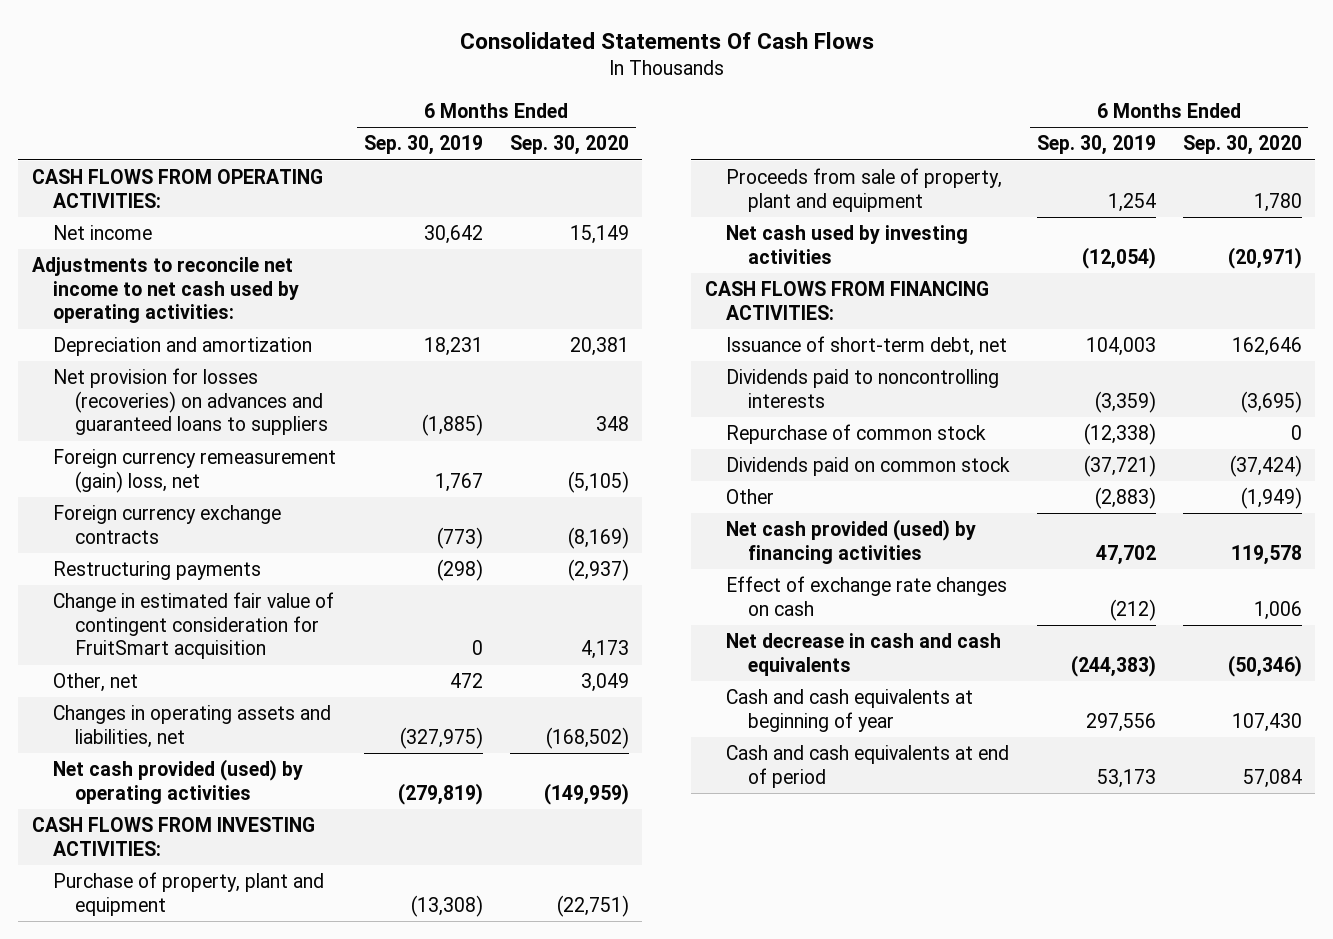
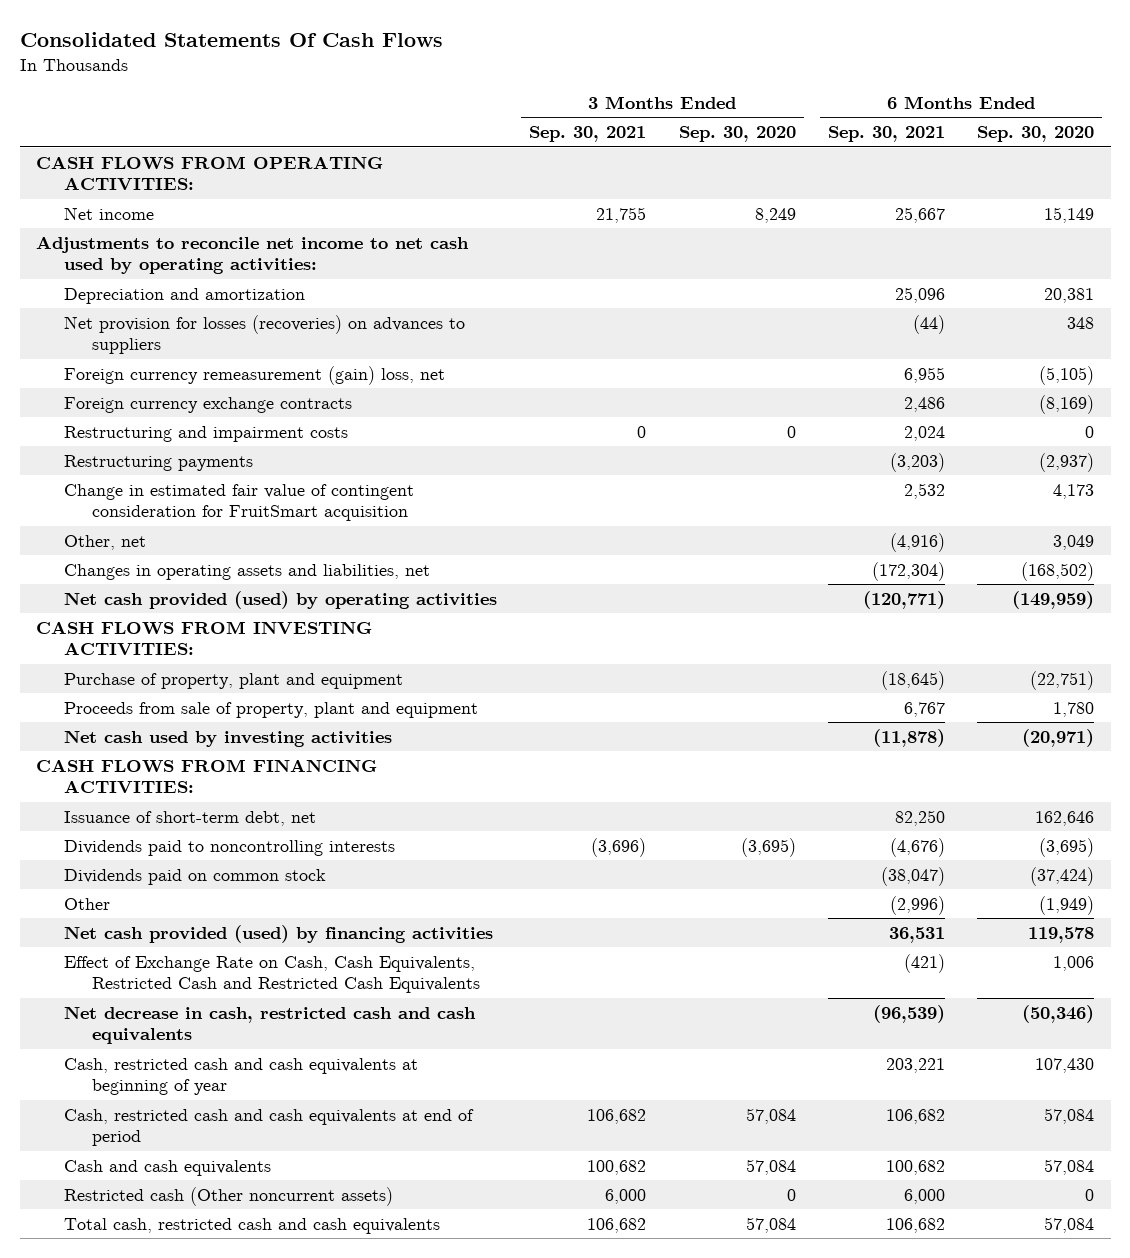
- | 6 Months Ended Sep. 30, 2019 | 6 Months Ended Sep. 30, 2020
+ | 3 Months Ended Sep. 30, 2021 | 3 Months Ended Sep. 30, 2020 | 6 Months Ended Sep. 30, 2021 | 6 Months Ended Sep. 30, 2020
- Net provision for losses (recoveries) on advances and guaranteed loans to suppliers | (1,885) | 348
+ Net provision for losses (recoveries) on advances to suppliers | | | (44) | 348
+ Restructuring and impairment costs | 0 | 0 | 2,024 | 0
- Repurchase of common stock | (12,338) | 0
- Effect of exchange rate changes on cash | (212) | 1,006
- Net decrease in cash and cash equivalents | (244,383) | (50,346)
- Cash and cash equivalents at beginning of year | 297,556 | 107,430
- Cash and cash equivalents at end of period | 53,173 | 57,084
+ Effect of Exchange Rate on Cash, Cash Equivalents, Restricted Cash and Restricted Cash Equivalents | | | (421) | 1,006
+ Net decrease in cash, restricted cash and cash equivalents | | | (96,539) | (50,346)
+ Cash, restricted cash and cash equivalents at beginning of year | | | 203,221 | 107,430
+ Cash, restricted cash and cash equivalents at end of period | 106,682 | 57,084 | 106,682 | 57,084
+ Cash and cash equivalents | 100,682 | 57,084 | 100,682 | 57,084
+ Restricted cash (Other noncurrent assets) | 6,000 | 0 | 6,000 | 0
+ Total cash, restricted cash and cash equivalents | 106,682 | 57,084 | 106,682 | 57,084

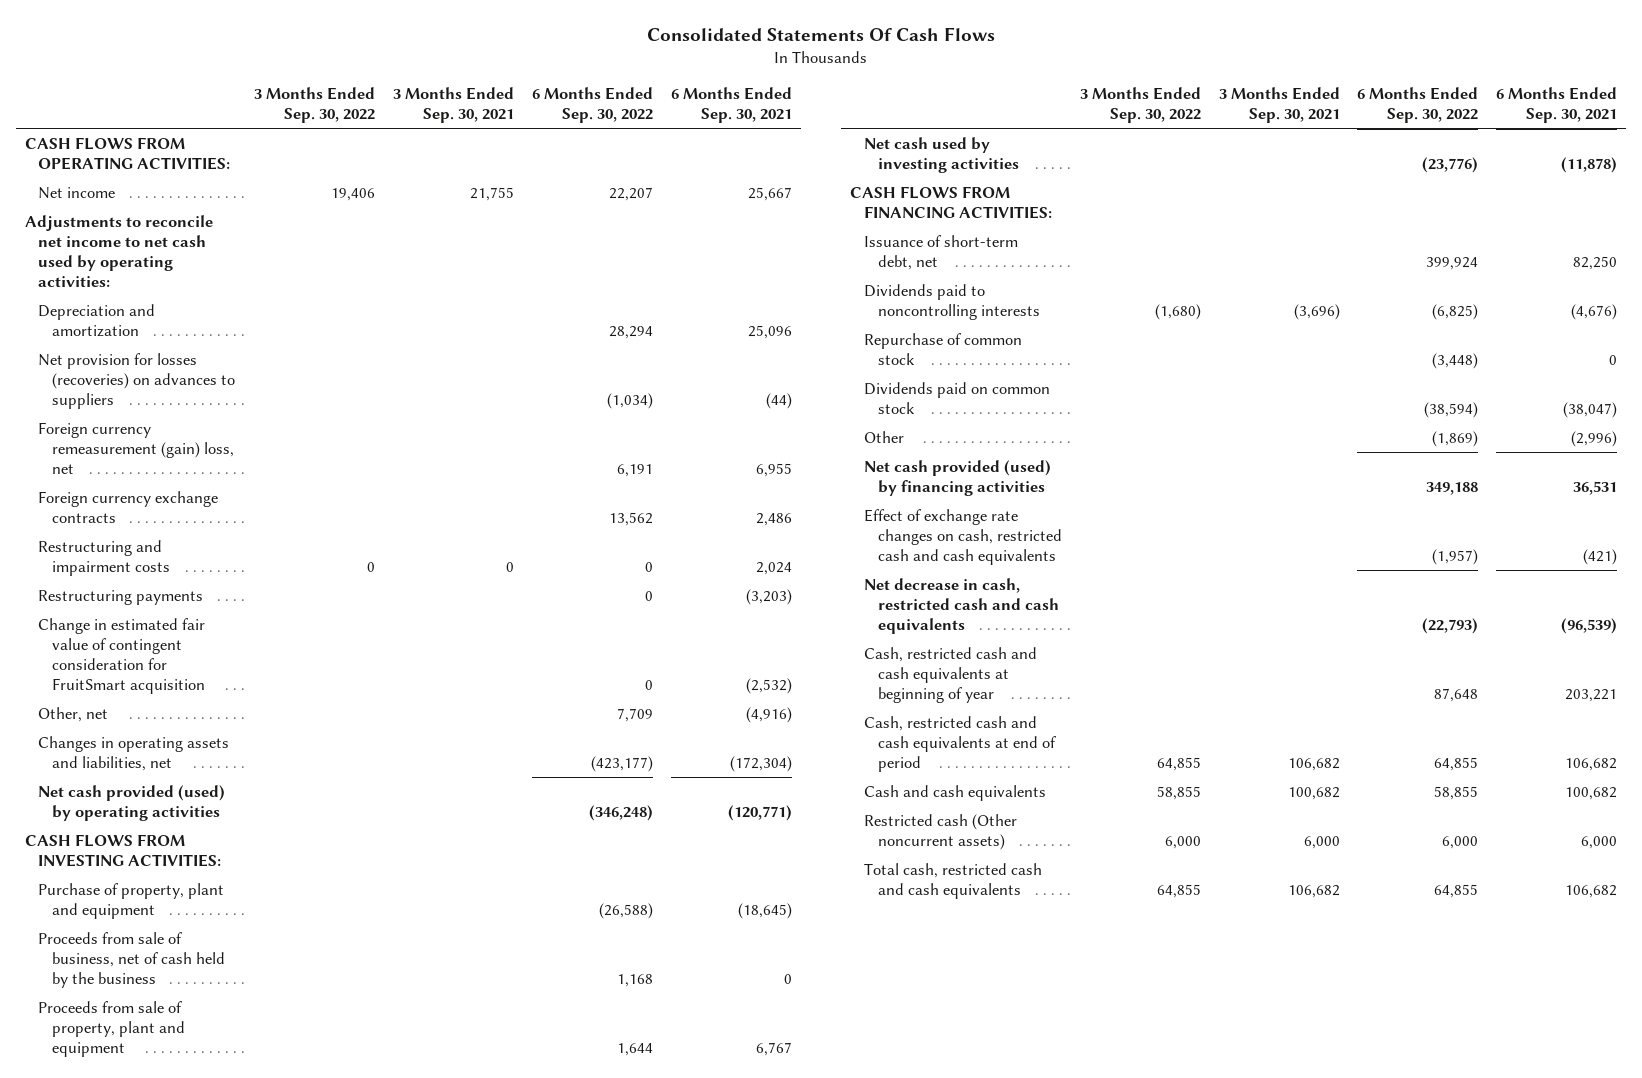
- | 3 Months Ended Sep. 30, 2021 | 3 Months Ended Sep. 30, 2020 | 6 Months Ended Sep. 30, 2021 | 6 Months Ended Sep. 30, 2020
+ | 3 Months Ended Sep. 30, 2022 | 3 Months Ended Sep. 30, 2021 | 6 Months Ended Sep. 30, 2022 | 6 Months Ended Sep. 30, 2021
- Change in estimated fair value of contingent consideration for FruitSmart acquisition | | | 2,532 | 4,173
+ Change in estimated fair value of contingent consideration for FruitSmart acquisition | | | 0 | (2,532)
+ Proceeds from sale of business, net of cash held by the business | | | 1,168 | 0
+ Repurchase of common stock | | | (3,448) | 0
- Effect of Exchange Rate on Cash, Cash Equivalents, Restricted Cash and Restricted Cash Equivalents | | | (421) | 1,006
+ Effect of exchange rate changes on cash, restricted cash and cash equivalents | | | (1,957) | (421)

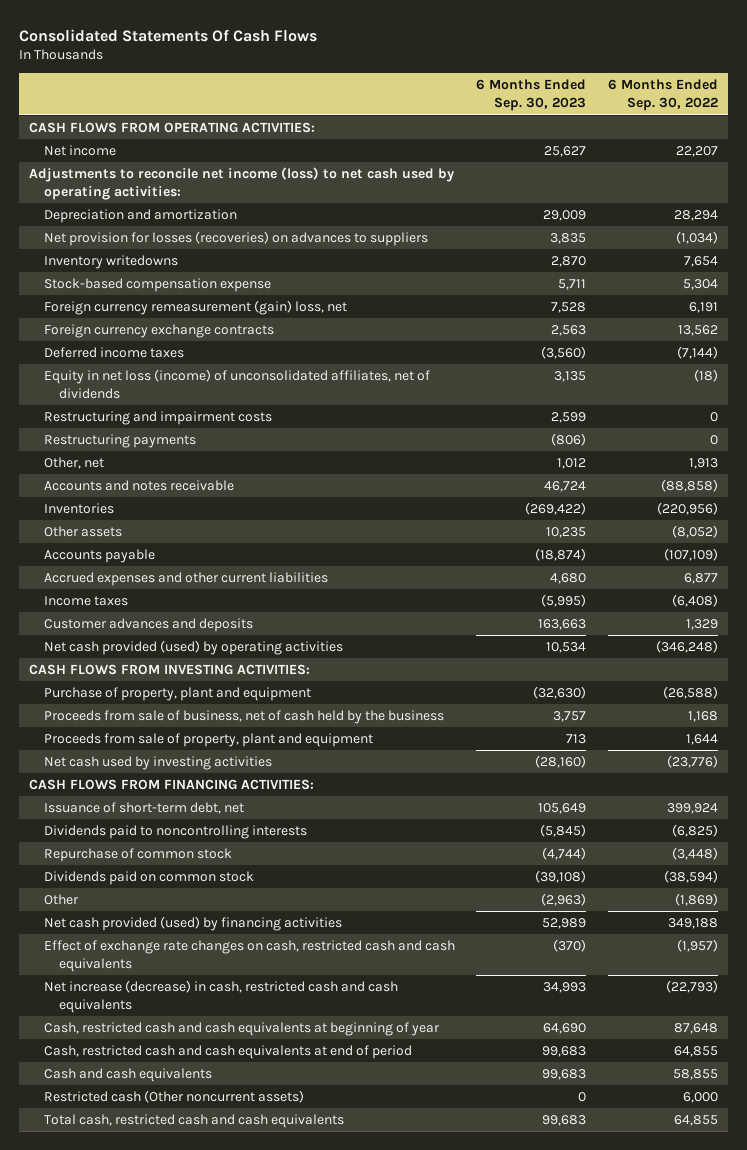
- | 3 Months Ended Sep. 30, 2022 | 3 Months Ended Sep. 30, 2021 | 6 Months Ended Sep. 30, 2022 | 6 Months Ended Sep. 30, 2021
+ | 6 Months Ended Sep. 30, 2023 | 6 Months Ended Sep. 30, 2022
- Adjustments to reconcile net income to net cash used by operating activities:
+ Adjustments to reconcile net income (loss) to net cash used by operating activities:
+ Inventory writedowns | 2,870 | 7,654
+ Stock-based compensation expense | 5,711 | 5,304
+ Deferred income taxes | (3,560) | (7,144)
+ Equity in net loss (income) of unconsolidated affiliates, net of dividends | 3,135 | (18)
- Change in estimated fair value of contingent consideration for FruitSmart acquisition | | | 0 | (2,532)
- Other, net | | | 7,709 | (4,916)
- Changes in operating assets and liabilities, net | | | (423,177) | (172,304)
+ Other, net | 1,012 | 1,913
+ Accounts and notes receivable | 46,724 | (88,858)
+ Inventories | (269,422) | (220,956)
+ Other assets | 10,235 | (8,052)
+ Accounts payable | (18,874) | (107,109)
+ Accrued expenses and other current liabilities | 4,680 | 6,877
+ Income taxes | (5,995) | (6,408)
+ Customer advances and deposits | 163,663 | 1,329
- Net decrease in cash, restricted cash and cash equivalents | | | (22,793) | (96,539)
+ Net increase (decrease) in cash, restricted cash and cash equivalents | 34,993 | (22,793)

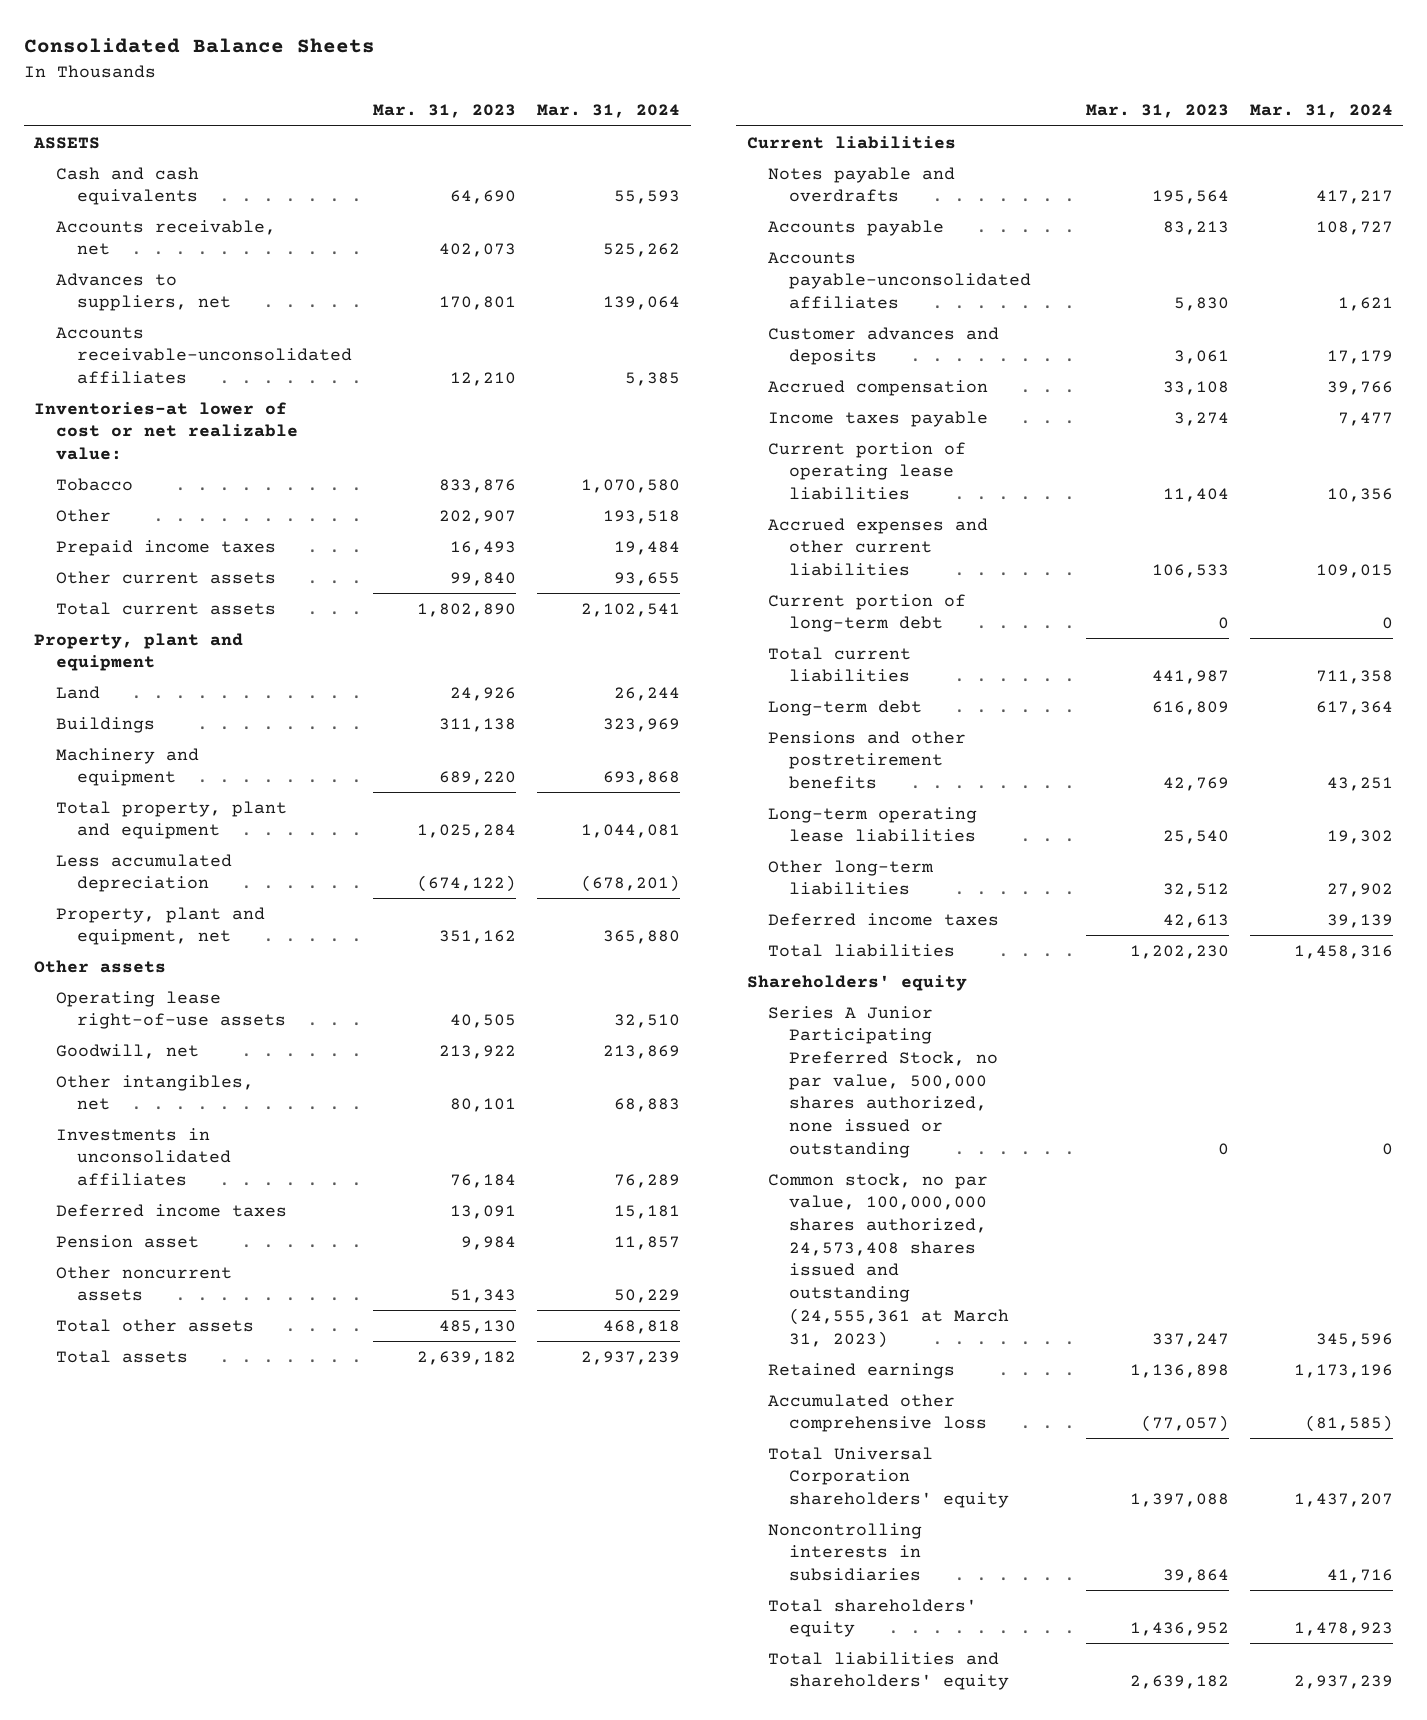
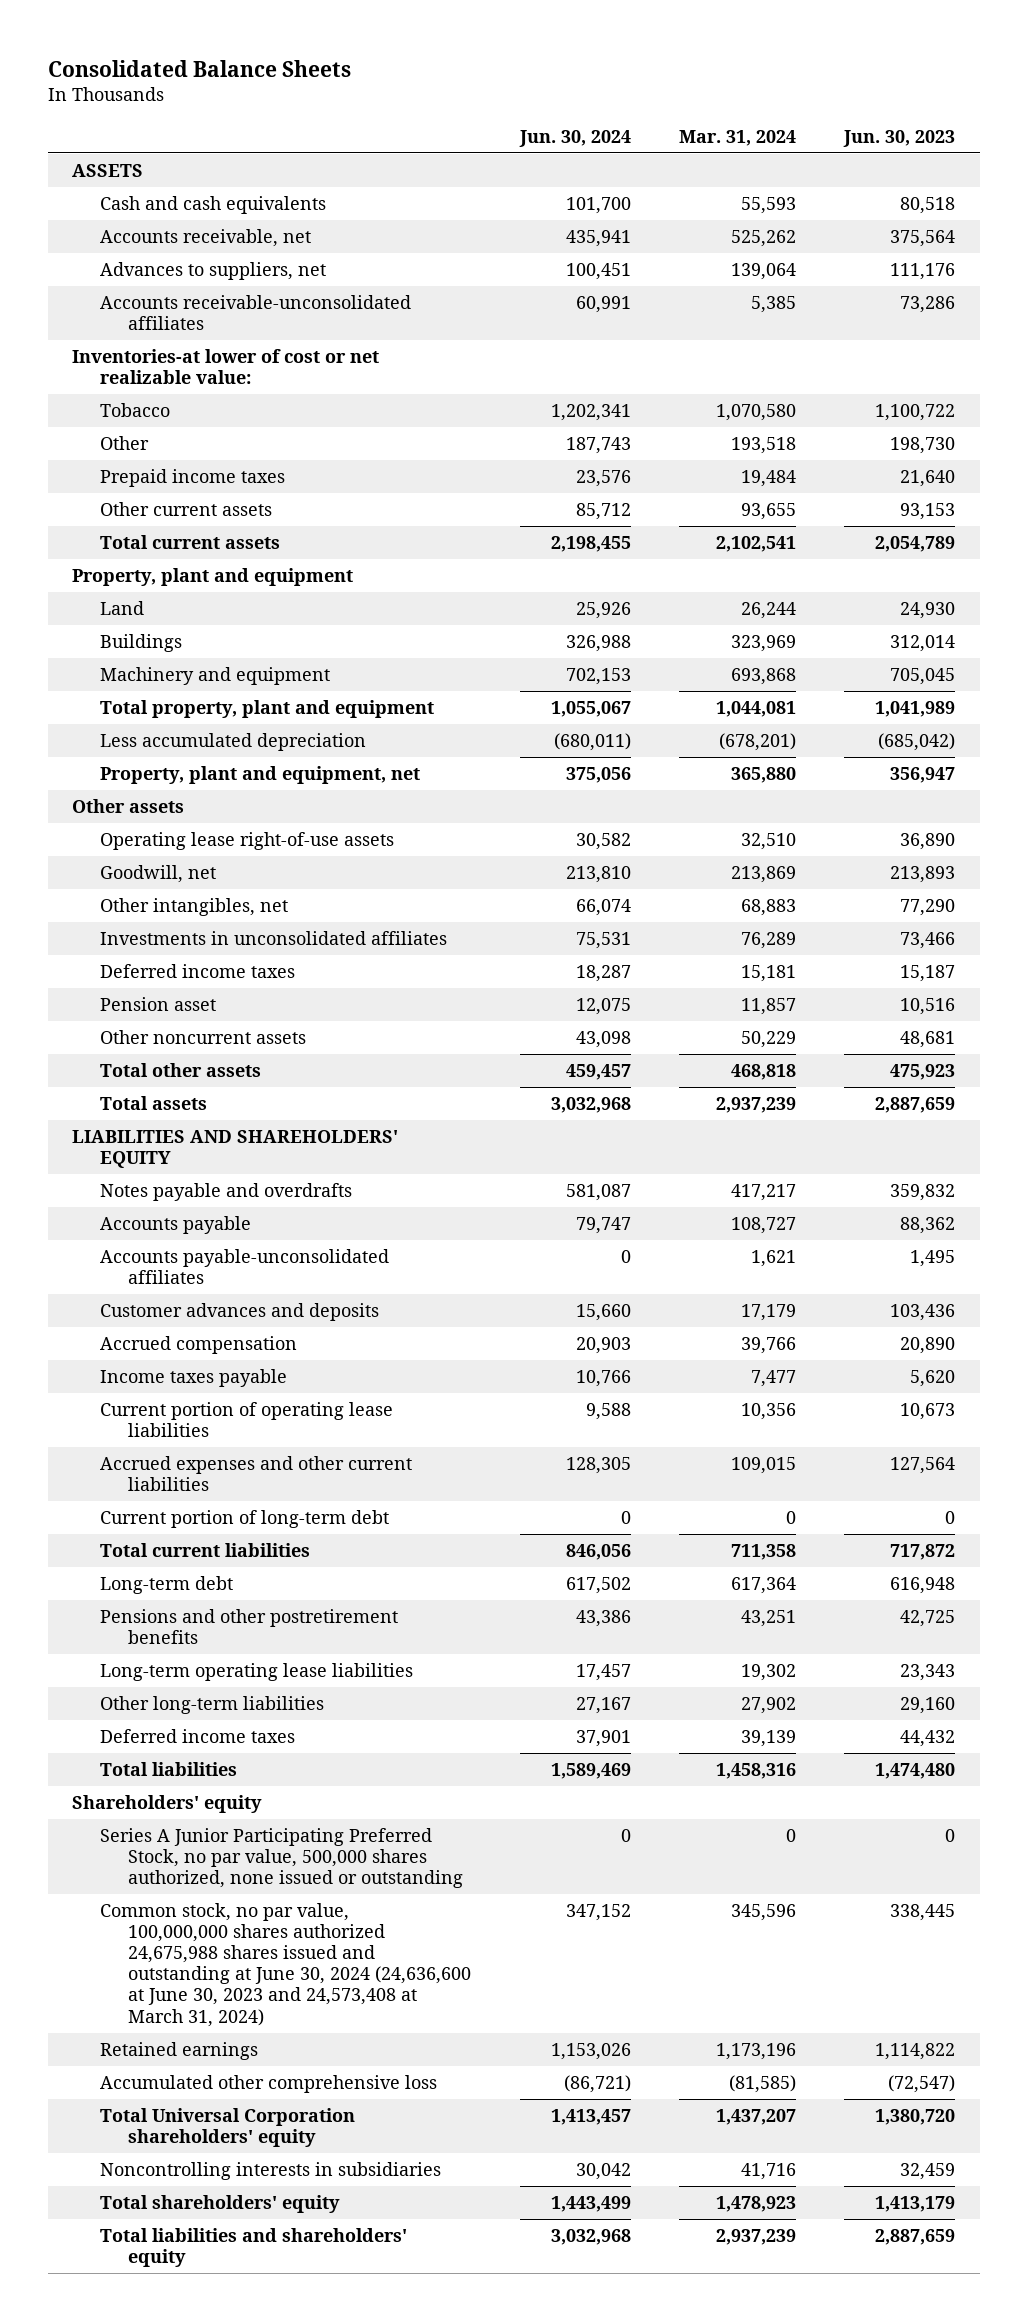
- | Mar. 31, 2023 | Mar. 31, 2024
+ | Jun. 30, 2024 | Mar. 31, 2024 | Jun. 30, 2023
- Current liabilities
+ LIABILITIES AND SHAREHOLDERS' EQUITY
- Common stock, no par value, 100,000,000 shares authorized, 24,573,408 shares issued and outstanding (24,555,361 at March 31, 2023) | 337,247 | 345,596
+ Common stock, no par value, 100,000,000 shares authorized 24,675,988 shares issued and outstanding at June 30, 2024 (24,636,600 at June 30, 2023 and 24,573,408 at March 31, 2024) | 347,152 | 345,596 | 338,445

